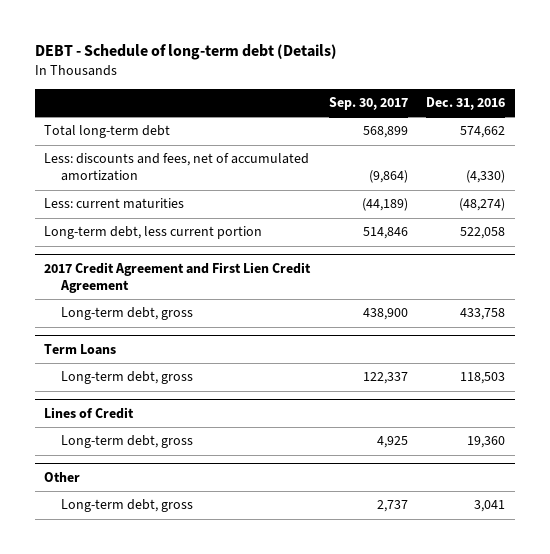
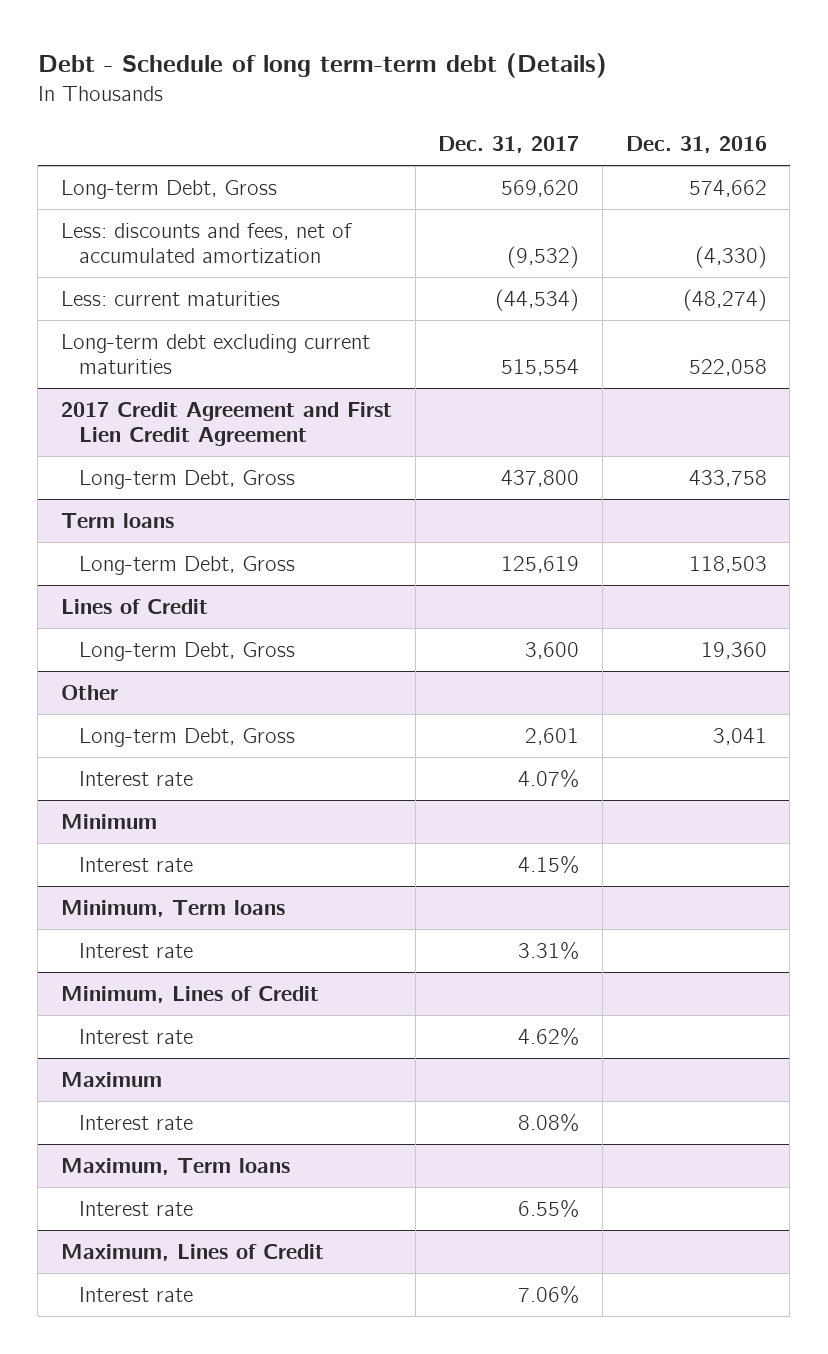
- DEBT - Schedule of long-term debt (Details)
+ Debt - Schedule of long term-term debt (Details)
- | Sep. 30, 2017 | Dec. 31, 2016
+ | Dec. 31, 2017 | Dec. 31, 2016
- Total long-term debt | 568,899 | 574,662
+ Long-term Debt, Gross | 569,620 | 574,662
- Long-term debt, less current portion | 514,846 | 522,058
+ Long-term debt excluding current maturities | 515,554 | 522,058
@ 2017 Credit Agreement and First Lien Credit Agreement
- Long-term debt, gross | 438,900 | 433,758
- Term Loans
- Long-term debt, gross | 122,337 | 118,503
@ 2017 Credit Agreement and First Lien Credit Agreement
+ Long-term Debt, Gross | 437,800 | 433,758
+ Term loans
+ Long-term Debt, Gross | 125,619 | 118,503
@ Lines of Credit
- Long-term debt, gross | 4,925 | 19,360
+ Long-term Debt, Gross | 3,600 | 19,360
@ Other
- Long-term debt, gross | 2,737 | 3,041
+ Long-term Debt, Gross | 2,601 | 3,041
+ Interest rate | 4.07% |
+ Minimum
+ Interest rate | 4.15% |
+ Minimum, Term loans
+ Interest rate | 3.31% |
+ Minimum, Lines of Credit
+ Interest rate | 4.62% |
+ Maximum
+ Interest rate | 8.08% |
+ Maximum, Term loans
+ Interest rate | 6.55% |
+ Maximum, Lines of Credit
+ Interest rate | 7.06% |

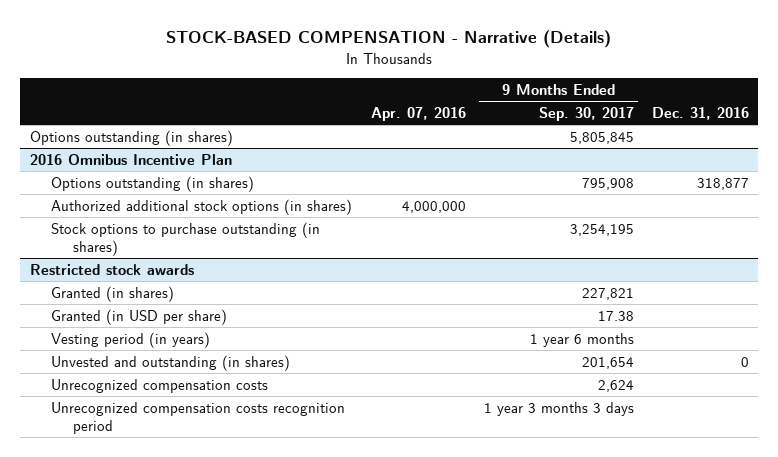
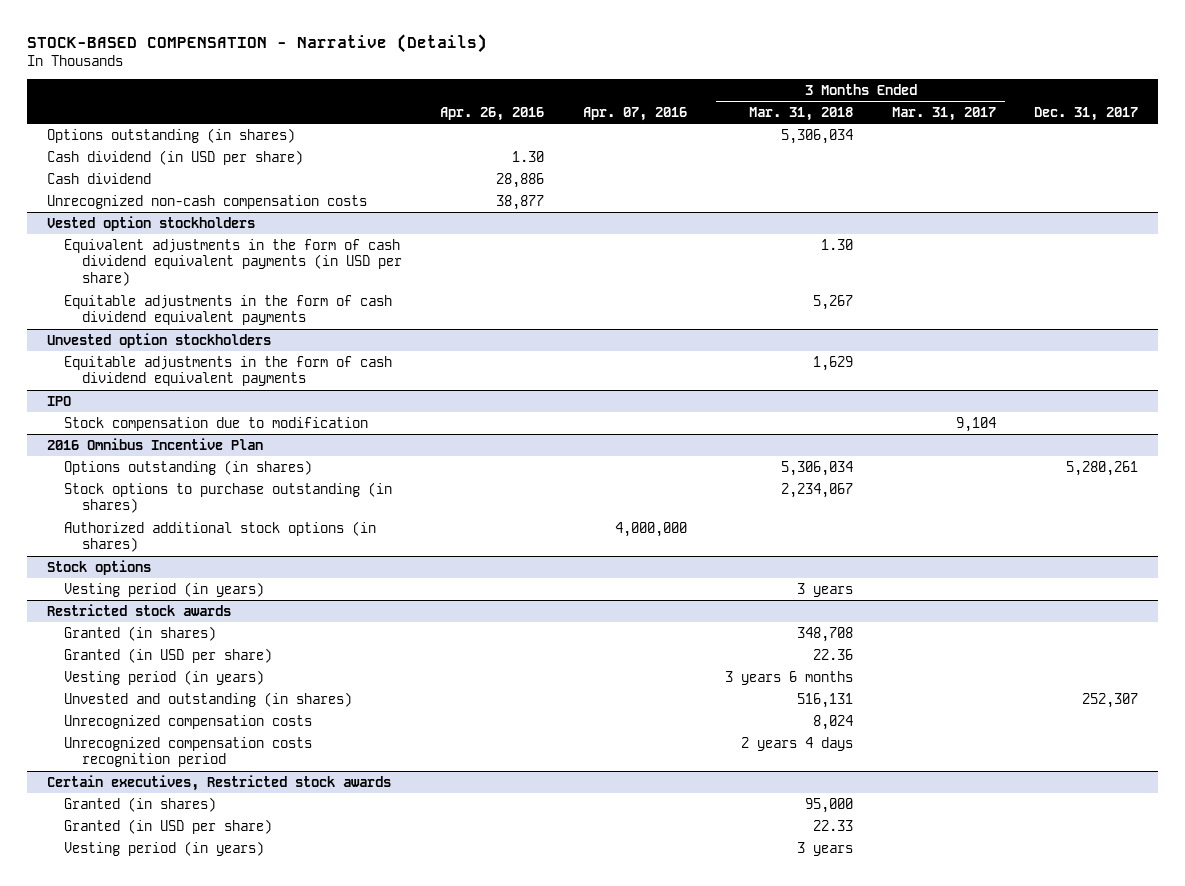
- | Apr. 07, 2016 | 9 Months Ended Sep. 30, 2017 | Dec. 31, 2016
+ | Apr. 26, 2016 | Apr. 07, 2016 | 3 Months Ended Mar. 31, 2018 | 3 Months Ended Mar. 31, 2017 | Dec. 31, 2017
+ Cash dividend (in USD per share) | 1.30 | | | |
+ Cash dividend | 28,886 | | | |
+ Unrecognized non-cash compensation costs | 38,877 | | | |
+ Vested option stockholders
+ Equivalent adjustments in the form of cash dividend equivalent payments (in USD per share) | | | 1.30 | |
+ Equitable adjustments in the form of cash dividend equivalent payments | | | 5,267 | |
+ Unvested option stockholders
+ Equitable adjustments in the form of cash dividend equivalent payments | | | 1,629 | |
+ IPO
+ Stock compensation due to modification | | | | 9,104 |
@ 2016 Omnibus Incentive Plan
moved down: Authorized additional stock options (in shares) | | 4,000,000 | | |
+ Stock options
+ Vesting period (in years) | | | 3 years | |
+ Certain executives, Restricted stock awards
+ Granted (in shares) | | | 95,000 | |
+ Granted (in USD per share) | | | 22.33 | |
+ Vesting period (in years) | | | 3 years | |

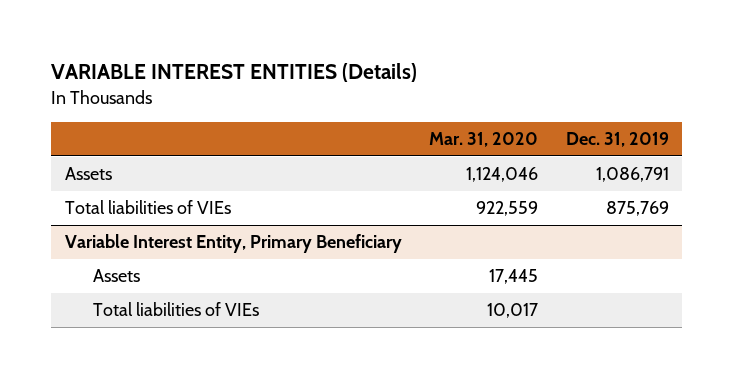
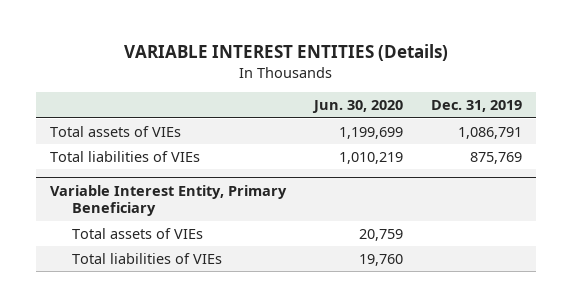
- | Mar. 31, 2020 | Dec. 31, 2019
+ | Jun. 30, 2020 | Dec. 31, 2019
- Assets | 1,124,046 | 1,086,791
+ Total assets of VIEs | 1,199,699 | 1,086,791
@ Variable Interest Entity, Primary Beneficiary
- Assets | 17,445 |
+ Total assets of VIEs | 20,759 |

